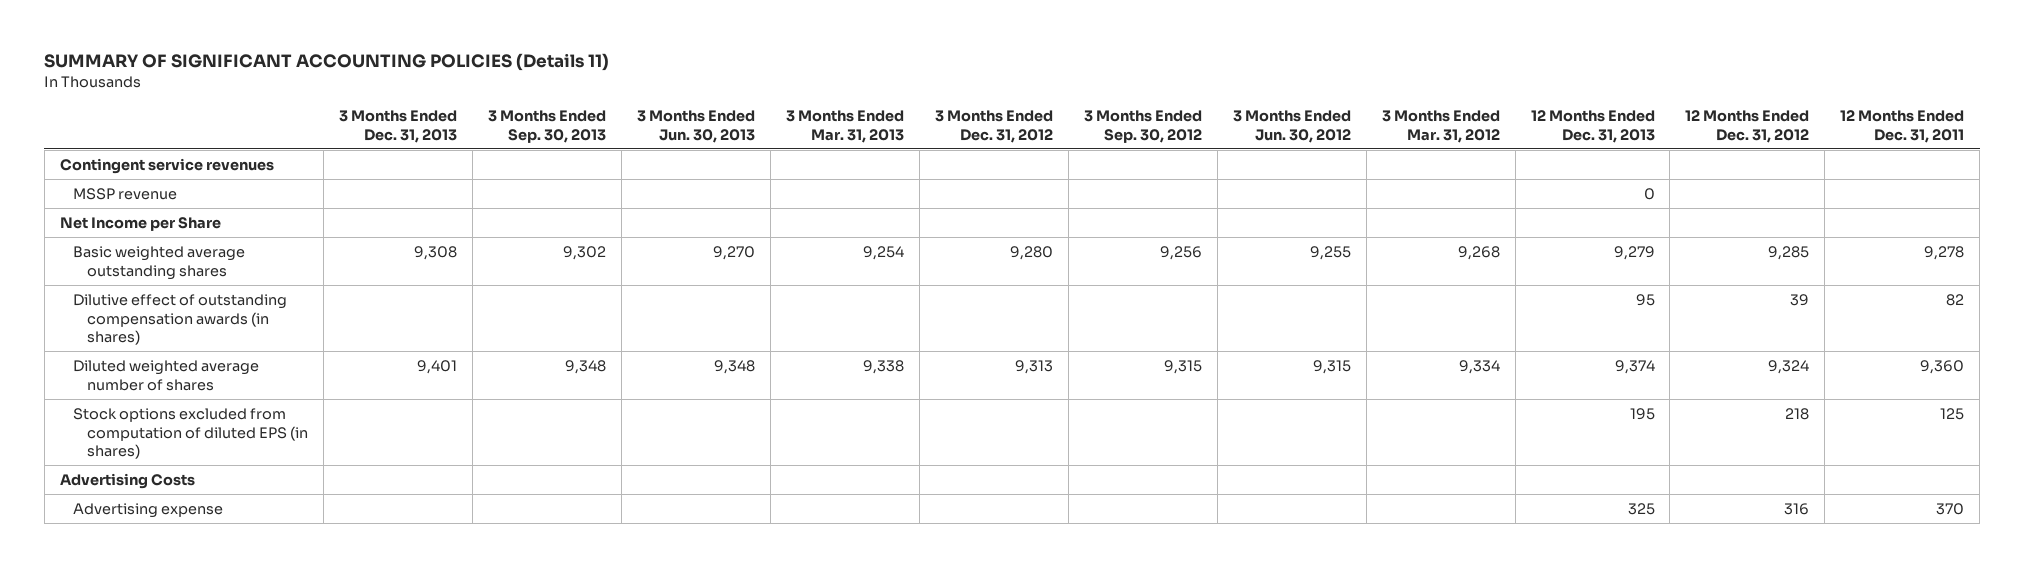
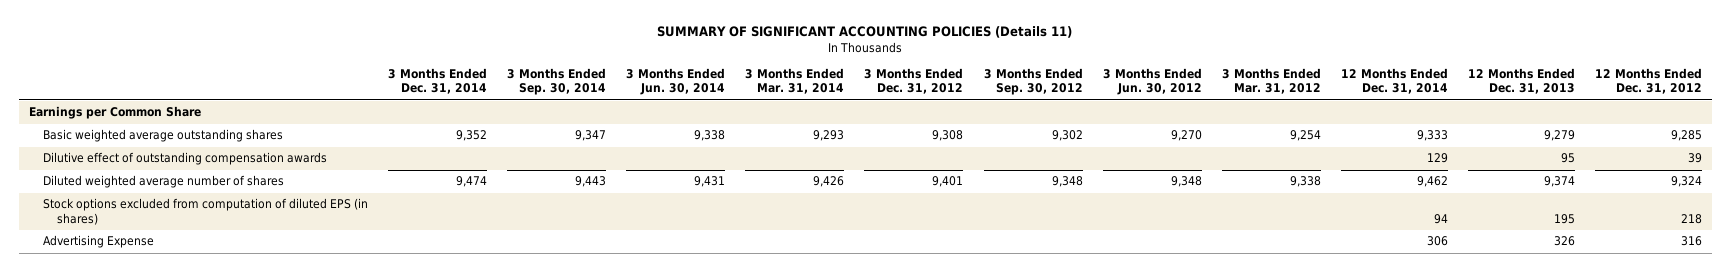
- | 3 Months Ended Dec. 31, 2013 | 3 Months Ended Sep. 30, 2013 | 3 Months Ended Jun. 30, 2013 | 3 Months Ended Mar. 31, 2013 | 3 Months Ended Dec. 31, 2012 | 3 Months Ended Sep. 30, 2012 | 3 Months Ended Jun. 30, 2012 | 3 Months Ended Mar. 31, 2012 | 12 Months Ended Dec. 31, 2013 | 12 Months Ended Dec. 31, 2012 | 12 Months Ended Dec. 31, 2011
+ | 3 Months Ended Dec. 31, 2014 | 3 Months Ended Sep. 30, 2014 | 3 Months Ended Jun. 30, 2014 | 3 Months Ended Mar. 31, 2014 | 3 Months Ended Dec. 31, 2012 | 3 Months Ended Sep. 30, 2012 | 3 Months Ended Jun. 30, 2012 | 3 Months Ended Mar. 31, 2012 | 12 Months Ended Dec. 31, 2014 | 12 Months Ended Dec. 31, 2013 | 12 Months Ended Dec. 31, 2012
- Contingent service revenues
- MSSP revenue | | | | | | | | | 0 | |
- Net Income per Share
- Basic weighted average outstanding shares | 9,308 | 9,302 | 9,270 | 9,254 | 9,280 | 9,256 | 9,255 | 9,268 | 9,279 | 9,285 | 9,278
- Dilutive effect of outstanding compensation awards (in shares) | | | | | | | | | 95 | 39 | 82
- Diluted weighted average number of shares | 9,401 | 9,348 | 9,348 | 9,338 | 9,313 | 9,315 | 9,315 | 9,334 | 9,374 | 9,324 | 9,360
+ Earnings per Common Share
+ Basic weighted average outstanding shares | 9,352 | 9,347 | 9,338 | 9,293 | 9,308 | 9,302 | 9,270 | 9,254 | 9,333 | 9,279 | 9,285
+ Dilutive effect of outstanding compensation awards | | | | | | | | | 129 | 95 | 39
+ Diluted weighted average number of shares | 9,474 | 9,443 | 9,431 | 9,426 | 9,401 | 9,348 | 9,348 | 9,338 | 9,462 | 9,374 | 9,324
- Advertising Costs
- Advertising expense | | | | | | | | | 325 | 316 | 370
+ Advertising Expense | | | | | | | | | 306 | 326 | 316

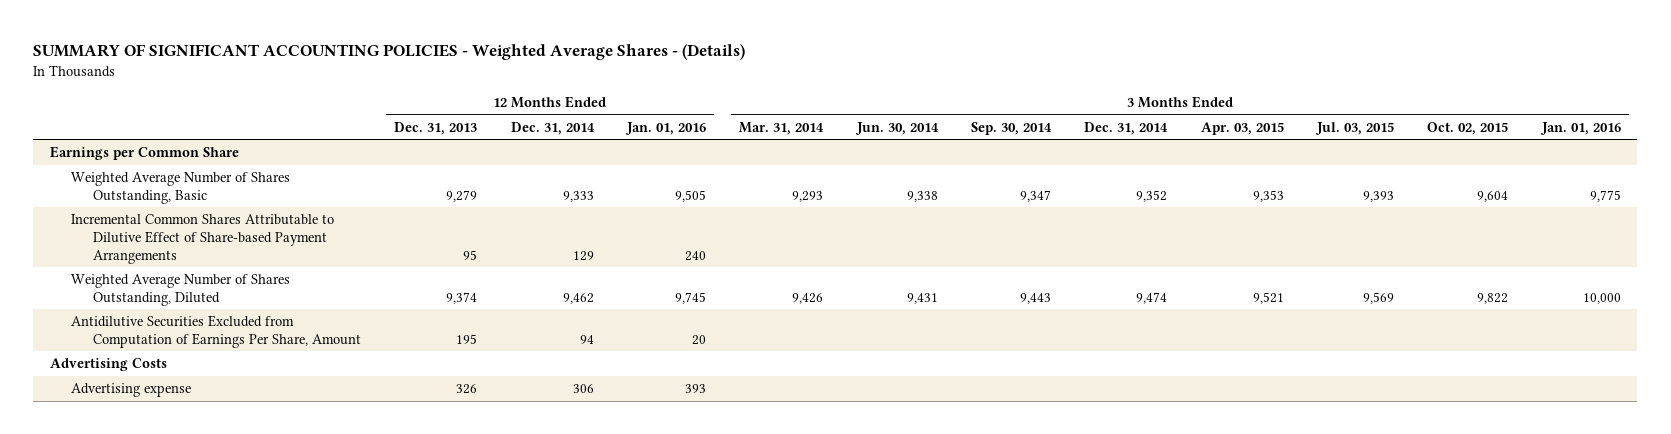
- SUMMARY OF SIGNIFICANT ACCOUNTING POLICIES (Details 11)
+ SUMMARY OF SIGNIFICANT ACCOUNTING POLICIES - Weighted Average Shares - (Details)
- | 3 Months Ended Dec. 31, 2014 | 3 Months Ended Sep. 30, 2014 | 3 Months Ended Jun. 30, 2014 | 3 Months Ended Mar. 31, 2014 | 3 Months Ended Dec. 31, 2012 | 3 Months Ended Sep. 30, 2012 | 3 Months Ended Jun. 30, 2012 | 3 Months Ended Mar. 31, 2012 | 12 Months Ended Dec. 31, 2014 | 12 Months Ended Dec. 31, 2013 | 12 Months Ended Dec. 31, 2012
+ | 12 Months Ended Dec. 31, 2013 | 12 Months Ended Dec. 31, 2014 | 12 Months Ended Jan. 01, 2016 | 3 Months Ended Mar. 31, 2014 | 3 Months Ended Jun. 30, 2014 | 3 Months Ended Sep. 30, 2014 | 3 Months Ended Dec. 31, 2014 | 3 Months Ended Apr. 03, 2015 | 3 Months Ended Jul. 03, 2015 | 3 Months Ended Oct. 02, 2015 | 3 Months Ended Jan. 01, 2016
- Basic weighted average outstanding shares | 9,352 | 9,347 | 9,338 | 9,293 | 9,308 | 9,302 | 9,270 | 9,254 | 9,333 | 9,279 | 9,285
- Dilutive effect of outstanding compensation awards | | | | | | | | | 129 | 95 | 39
- Diluted weighted average number of shares | 9,474 | 9,443 | 9,431 | 9,426 | 9,401 | 9,348 | 9,348 | 9,338 | 9,462 | 9,374 | 9,324
- Stock options excluded from computation of diluted EPS (in shares) | | | | | | | | | 94 | 195 | 218
- Advertising Expense | | | | | | | | | 306 | 326 | 316
+ Weighted Average Number of Shares Outstanding, Basic | 9,279 | 9,333 | 9,505 | 9,293 | 9,338 | 9,347 | 9,352 | 9,353 | 9,393 | 9,604 | 9,775
+ Incremental Common Shares Attributable to Dilutive Effect of Share-based Payment Arrangements | 95 | 129 | 240 | | | | | | | |
+ Weighted Average Number of Shares Outstanding, Diluted | 9,374 | 9,462 | 9,745 | 9,426 | 9,431 | 9,443 | 9,474 | 9,521 | 9,569 | 9,822 | 10,000
+ Antidilutive Securities Excluded from Computation of Earnings Per Share, Amount | 195 | 94 | 20 | | | | | | | |
+ Advertising Costs
+ Advertising expense | 326 | 306 | 393 | | | | | | | |

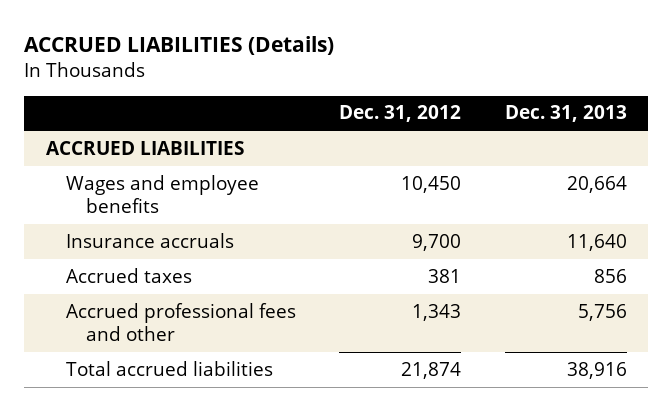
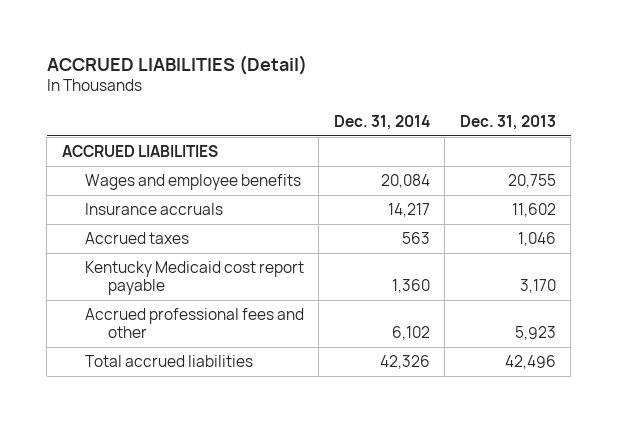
- ACCRUED LIABILITIES (Details)
+ ACCRUED LIABILITIES (Detail)
- | Dec. 31, 2012 | Dec. 31, 2013
+ | Dec. 31, 2014 | Dec. 31, 2013
- Wages and employee benefits | 10,450 | 20,664
- Insurance accruals | 9,700 | 11,640
- Accrued taxes | 381 | 856
- Accrued professional fees and other | 1,343 | 5,756
- Total accrued liabilities | 21,874 | 38,916
+ Wages and employee benefits | 20,084 | 20,755
+ Insurance accruals | 14,217 | 11,602
+ Accrued taxes | 563 | 1,046
+ Kentucky Medicaid cost report payable | 1,360 | 3,170
+ Accrued professional fees and other | 6,102 | 5,923
+ Total accrued liabilities | 42,326 | 42,496

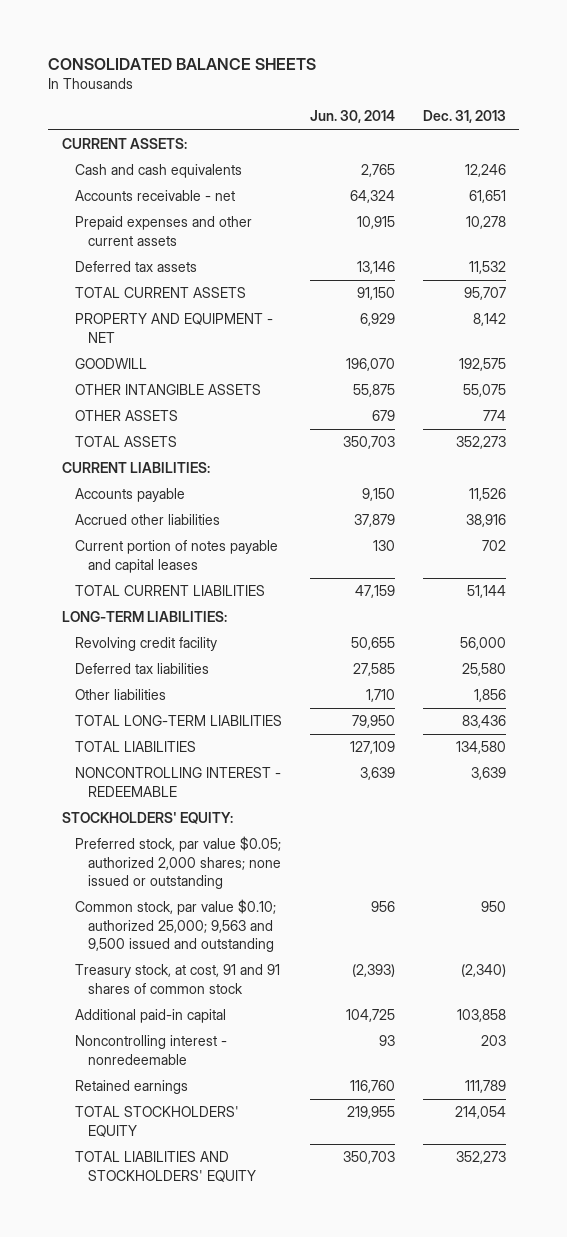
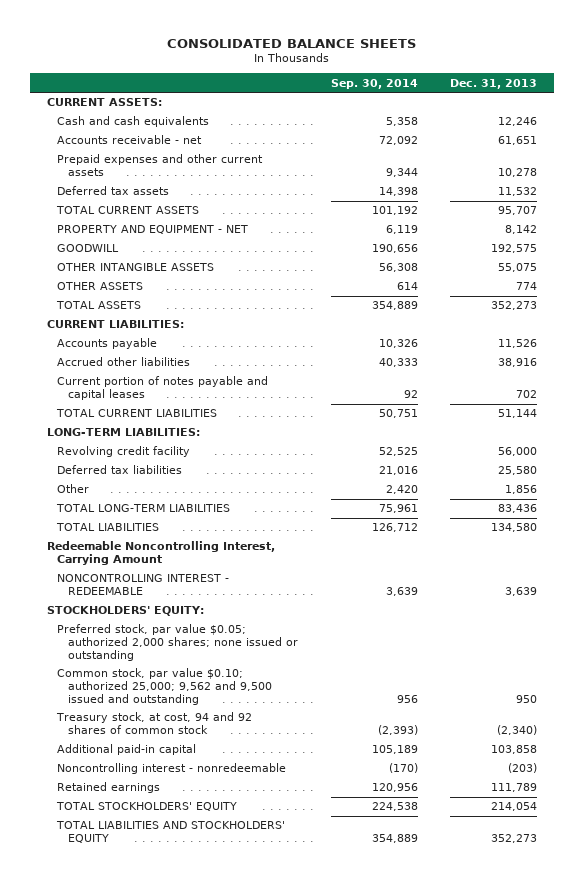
- | Jun. 30, 2014 | Dec. 31, 2013
+ | Sep. 30, 2014 | Dec. 31, 2013
- Other liabilities | 1,710 | 1,856
+ Other | 2,420 | 1,856
+ Redeemable Noncontrolling Interest, Carrying Amount
- Common stock, par value $0.10; authorized 25,000; 9,563 and 9,500 issued and outstanding | 956 | 950
- Treasury stock, at cost, 91 and 91 shares of common stock | (2,393) | (2,340)
+ Common stock, par value $0.10; authorized 25,000; 9,562 and 9,500 issued and outstanding | 956 | 950
+ Treasury stock, at cost, 94 and 92 shares of common stock | (2,393) | (2,340)
- Noncontrolling interest - nonredeemable | 93 | 203
+ Noncontrolling interest - nonredeemable | (170) | (203)

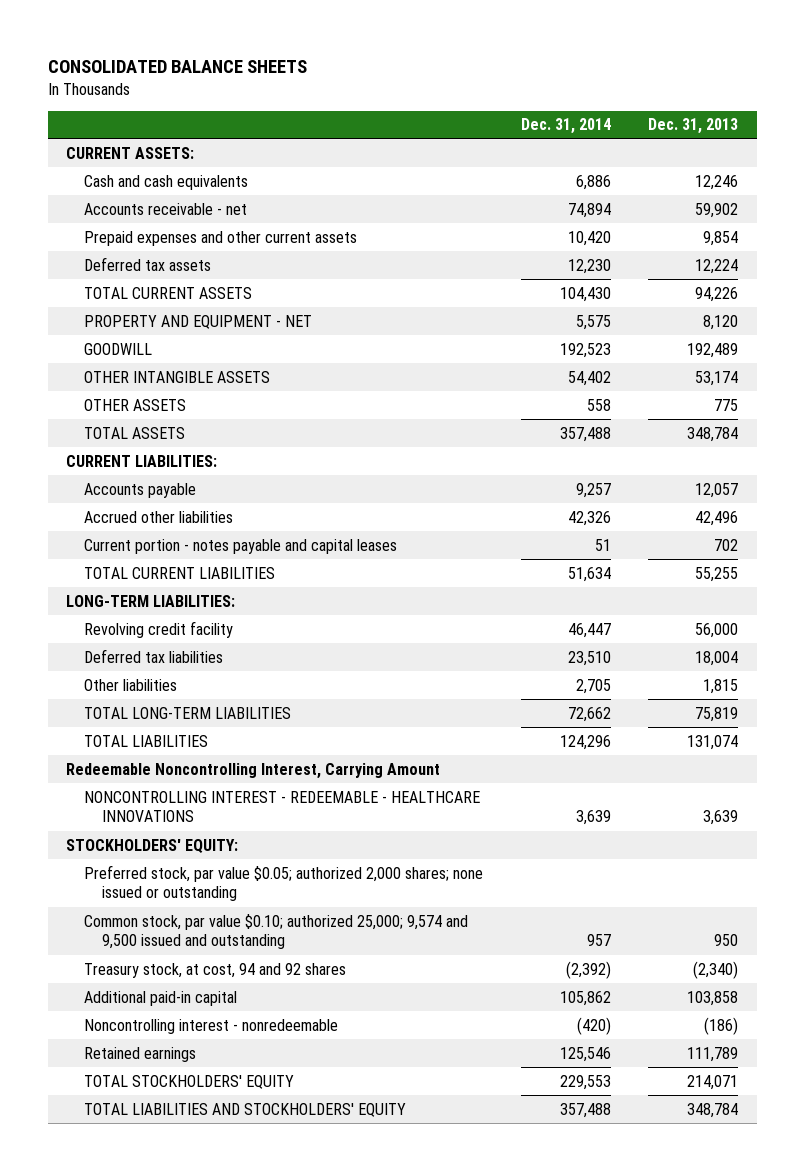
- | Sep. 30, 2014 | Dec. 31, 2013
+ | Dec. 31, 2014 | Dec. 31, 2013
- Accounts receivable - net | 72,092 | 61,651
- Prepaid expenses and other current assets | 9,344 | 10,278
- Deferred tax assets | 14,398 | 11,532
- TOTAL CURRENT ASSETS | 101,192 | 95,707
- PROPERTY AND EQUIPMENT - NET | 6,119 | 8,142
- GOODWILL | 190,656 | 192,575
- OTHER INTANGIBLE ASSETS | 56,308 | 55,075
- OTHER ASSETS | 614 | 774
- TOTAL ASSETS | 354,889 | 352,273
+ Accounts receivable - net | 74,894 | 59,902
+ Prepaid expenses and other current assets | 10,420 | 9,854
+ Deferred tax assets | 12,230 | 12,224
+ TOTAL CURRENT ASSETS | 104,430 | 94,226
+ PROPERTY AND EQUIPMENT - NET | 5,575 | 8,120
+ GOODWILL | 192,523 | 192,489
+ OTHER INTANGIBLE ASSETS | 54,402 | 53,174
+ OTHER ASSETS | 558 | 775
+ TOTAL ASSETS | 357,488 | 348,784
- Accounts payable | 10,326 | 11,526
- Accrued other liabilities | 40,333 | 38,916
- Current portion of notes payable and capital leases | 92 | 702
- TOTAL CURRENT LIABILITIES | 50,751 | 51,144
+ Accounts payable | 9,257 | 12,057
+ Accrued other liabilities | 42,326 | 42,496
+ Current portion - notes payable and capital leases | 51 | 702
+ TOTAL CURRENT LIABILITIES | 51,634 | 55,255
- Deferred tax liabilities | 21,016 | 25,580
- Other | 2,420 | 1,856
- TOTAL LONG-TERM LIABILITIES | 75,961 | 83,436
- TOTAL LIABILITIES | 126,712 | 134,580
+ Deferred tax liabilities | 23,510 | 18,004
+ Other liabilities | 2,705 | 1,815
+ TOTAL LONG-TERM LIABILITIES | 72,662 | 75,819
+ TOTAL LIABILITIES | 124,296 | 131,074
- NONCONTROLLING INTEREST - REDEEMABLE | 3,639 | 3,639
+ NONCONTROLLING INTEREST - REDEEMABLE - HEALTHCARE INNOVATIONS | 3,639 | 3,639
- Common stock, par value $0.10; authorized 25,000; 9,562 and 9,500 issued and outstanding | 956 | 950
- Treasury stock, at cost, 94 and 92 shares of common stock | (2,393) | (2,340)
+ Common stock, par value $0.10; authorized 25,000; 9,574 and 9,500 issued and outstanding | 957 | 950
+ Treasury stock, at cost, 94 and 92 shares | (2,392) | (2,340)
- Noncontrolling interest - nonredeemable | (170) | (203)
+ Noncontrolling interest - nonredeemable | (420) | (186)
- TOTAL STOCKHOLDERS' EQUITY | 224,538 | 214,054
- TOTAL LIABILITIES AND STOCKHOLDERS' EQUITY | 354,889 | 352,273
+ TOTAL STOCKHOLDERS' EQUITY | 229,553 | 214,071
+ TOTAL LIABILITIES AND STOCKHOLDERS' EQUITY | 357,488 | 348,784

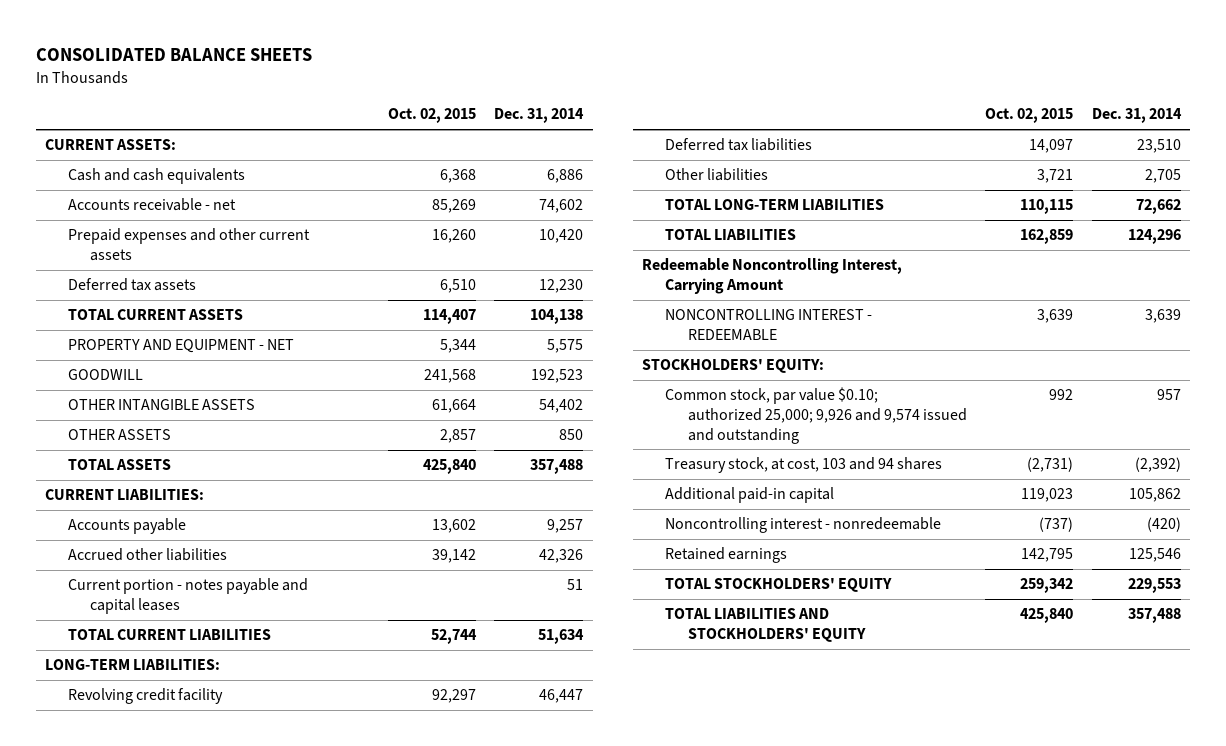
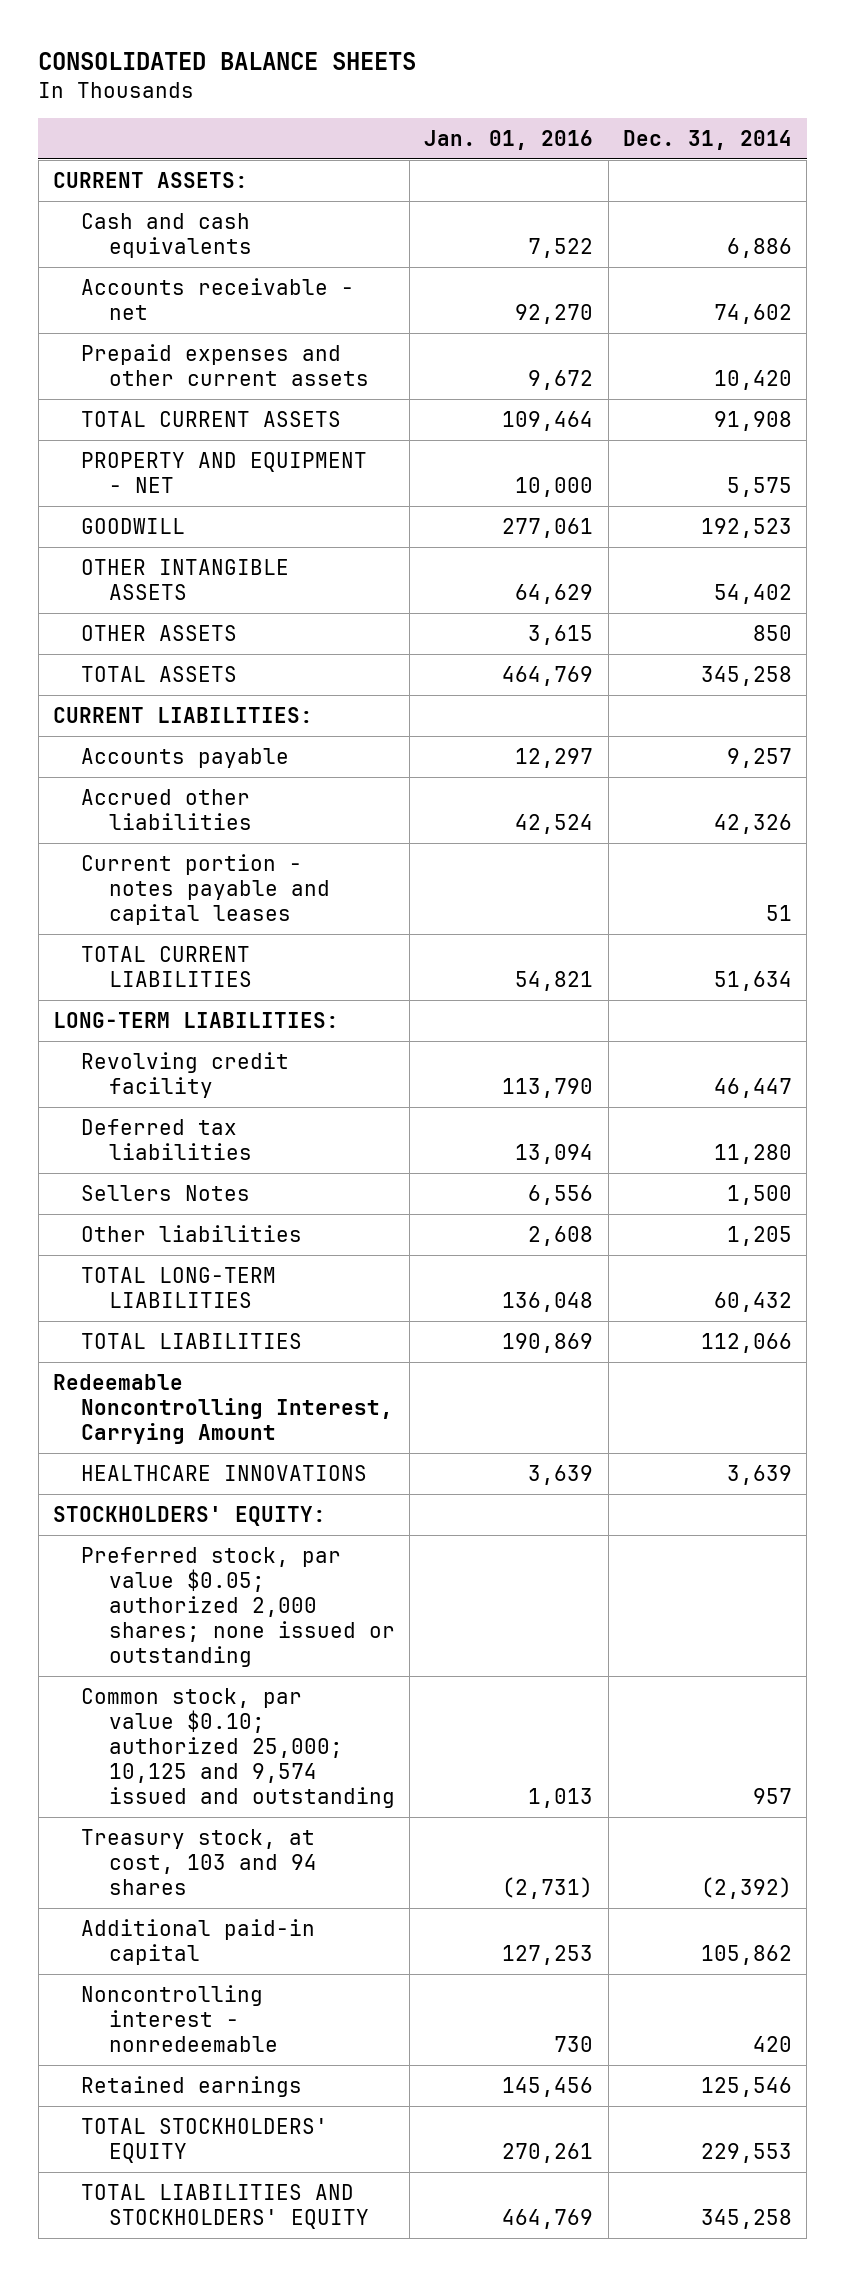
- | Oct. 02, 2015 | Dec. 31, 2014
+ | Jan. 01, 2016 | Dec. 31, 2014
- Deferred tax assets | 6,510 | 12,230
- TOTAL CURRENT ASSETS | 114,407 | 104,138
+ TOTAL CURRENT ASSETS | 109,464 | 91,908
- TOTAL ASSETS | 425,840 | 357,488
+ TOTAL ASSETS | 464,769 | 345,258
- Deferred tax liabilities | 14,097 | 23,510
- Other liabilities | 3,721 | 2,705
- TOTAL LONG-TERM LIABILITIES | 110,115 | 72,662
- TOTAL LIABILITIES | 162,859 | 124,296
+ Deferred tax liabilities | 13,094 | 11,280
+ Sellers Notes | 6,556 | 1,500
+ Other liabilities | 2,608 | 1,205
+ TOTAL LONG-TERM LIABILITIES | 136,048 | 60,432
+ TOTAL LIABILITIES | 190,869 | 112,066
- NONCONTROLLING INTEREST - REDEEMABLE | 3,639 | 3,639
+ HEALTHCARE INNOVATIONS | 3,639 | 3,639
- Common stock, par value $0.10; authorized 25,000; 9,926 and 9,574 issued and outstanding | 992 | 957
+ Preferred stock, par value $0.05; authorized 2,000 shares; none issued or outstanding
+ Common stock, par value $0.10; authorized 25,000; 10,125 and 9,574 issued and outstanding | 1,013 | 957
- Noncontrolling interest - nonredeemable | (737) | (420)
+ Noncontrolling interest - nonredeemable | 730 | 420
- TOTAL LIABILITIES AND STOCKHOLDERS' EQUITY | 425,840 | 357,488
+ TOTAL LIABILITIES AND STOCKHOLDERS' EQUITY | 464,769 | 345,258

